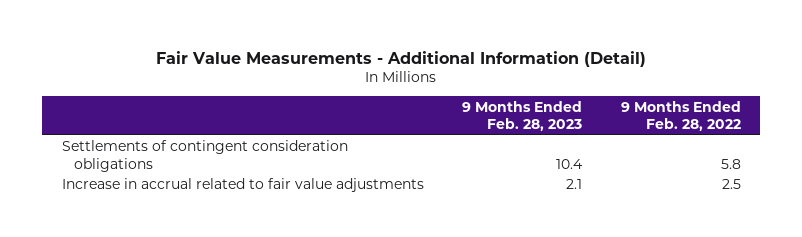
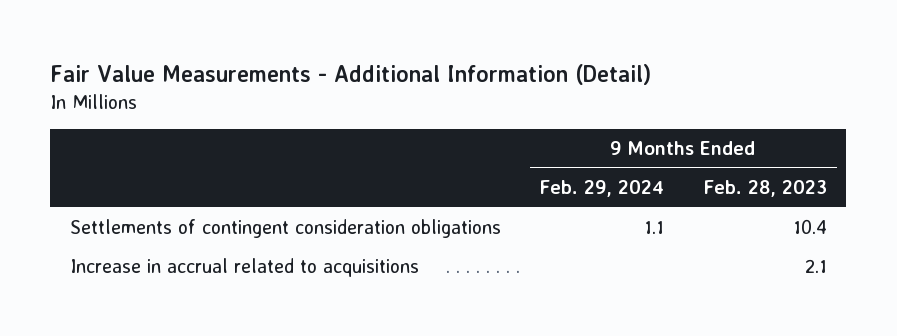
- | 9 Months Ended Feb. 28, 2023 | 9 Months Ended Feb. 28, 2022
+ | 9 Months Ended Feb. 29, 2024 | 9 Months Ended Feb. 28, 2023
- Increase in accrual related to fair value adjustments | 2.1 | 2.5
+ Increase in accrual related to acquisitions | | 2.1

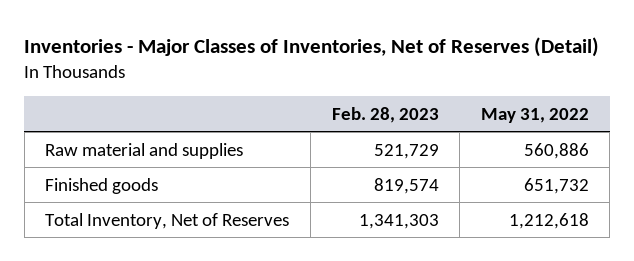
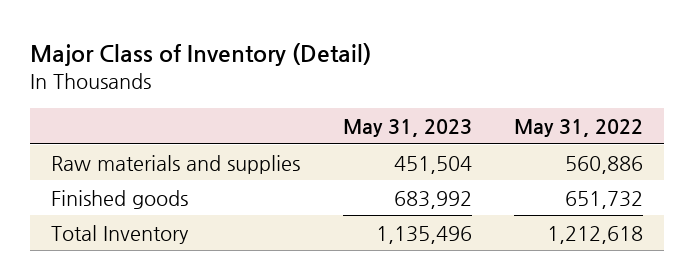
- Inventories - Major Classes of Inventories, Net of Reserves (Detail)
+ Major Class of Inventory (Detail)
- | Feb. 28, 2023 | May 31, 2022
+ | May 31, 2023 | May 31, 2022
- Raw material and supplies | 521,729 | 560,886
+ Raw materials and supplies | 451,504 | 560,886
- Total Inventory, Net of Reserves | 1,341,303 | 1,212,618
+ Total Inventory | 1,135,496 | 1,212,618

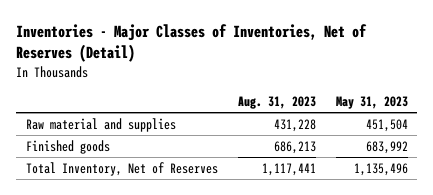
- Major Class of Inventory (Detail)
+ Inventories - Major Classes of Inventories, Net of Reserves (Detail)
- | May 31, 2023 | May 31, 2022
+ | Aug. 31, 2023 | May 31, 2023
- Raw materials and supplies | 451,504 | 560,886
+ Raw material and supplies | 431,228 | 451,504
- Total Inventory | 1,135,496 | 1,212,618
+ Total Inventory, Net of Reserves | 1,117,441 | 1,135,496

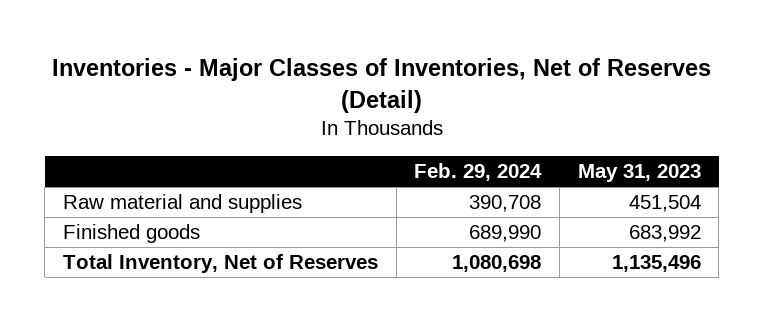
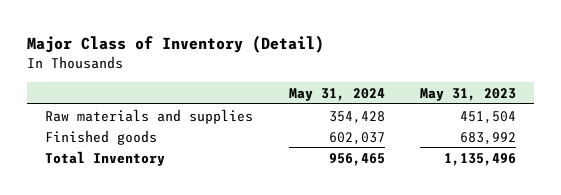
- Inventories - Major Classes of Inventories, Net of Reserves (Detail)
+ Major Class of Inventory (Detail)
- | Feb. 29, 2024 | May 31, 2023
+ | May 31, 2024 | May 31, 2023
- Raw material and supplies | 390,708 | 451,504
+ Raw materials and supplies | 354,428 | 451,504
- Total Inventory, Net of Reserves | 1,080,698 | 1,135,496
+ Total Inventory | 956,465 | 1,135,496

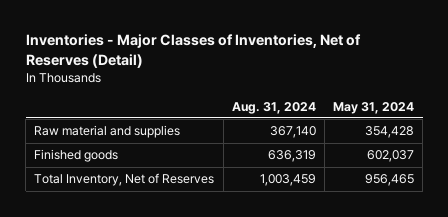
- Major Class of Inventory (Detail)
+ Inventories - Major Classes of Inventories, Net of Reserves (Detail)
- | May 31, 2024 | May 31, 2023
+ | Aug. 31, 2024 | May 31, 2024
- Raw materials and supplies | 354,428 | 451,504
+ Raw material and supplies | 367,140 | 354,428
- Total Inventory | 956,465 | 1,135,496
+ Total Inventory, Net of Reserves | 1,003,459 | 956,465

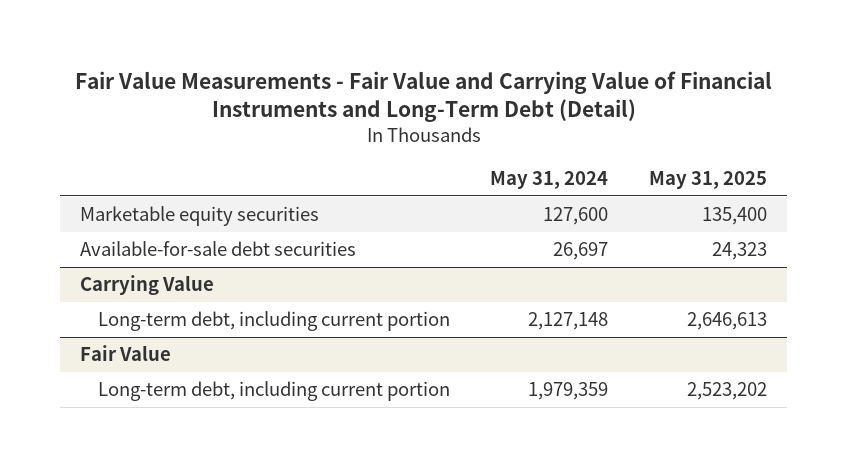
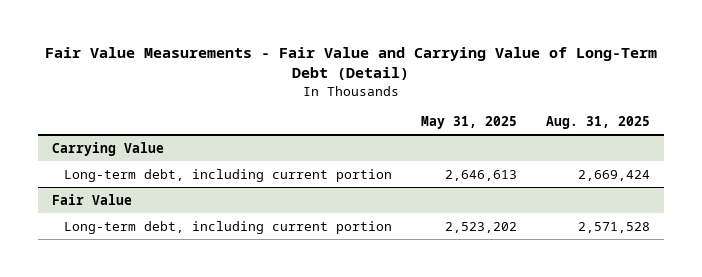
- Fair Value Measurements - Fair Value and Carrying Value of Financial Instruments and Long-Term Debt (Detail)
+ Fair Value Measurements - Fair Value and Carrying Value of Long-Term Debt (Detail)
- | May 31, 2024 | May 31, 2025
+ | May 31, 2025 | Aug. 31, 2025
- Marketable equity securities | 127,600 | 135,400
- Available-for-sale debt securities | 26,697 | 24,323

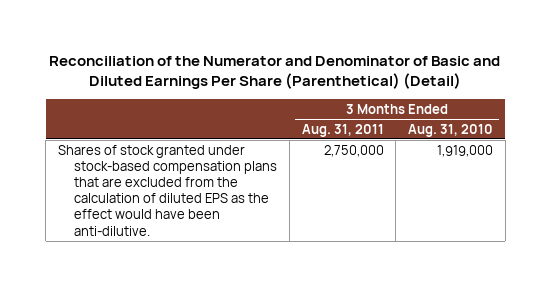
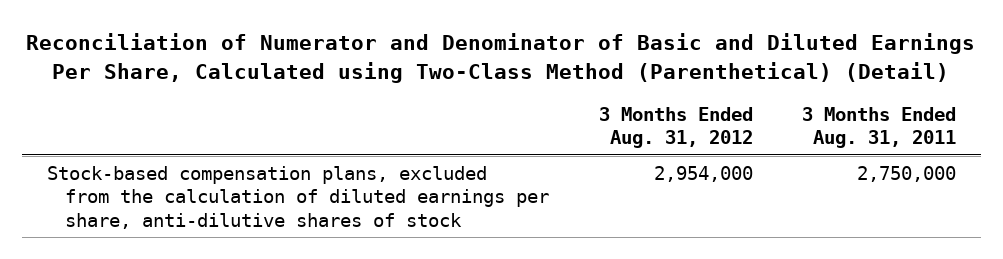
- Reconciliation of the Numerator and Denominator of Basic and Diluted Earnings Per Share (Parenthetical) (Detail)
+ Reconciliation of Numerator and Denominator of Basic and Diluted Earnings Per Share, Calculated using Two-Class Method (Parenthetical) (Detail)
- | 3 Months Ended Aug. 31, 2011 | 3 Months Ended Aug. 31, 2010
+ | 3 Months Ended Aug. 31, 2012 | 3 Months Ended Aug. 31, 2011
- Shares of stock granted under stock-based compensation plans that are excluded from the calculation of diluted EPS as the effect would have been anti-dilutive. | 2,750,000 | 1,919,000
+ Stock-based compensation plans, excluded from the calculation of diluted earnings per share, anti-dilutive shares of stock | 2,954,000 | 2,750,000

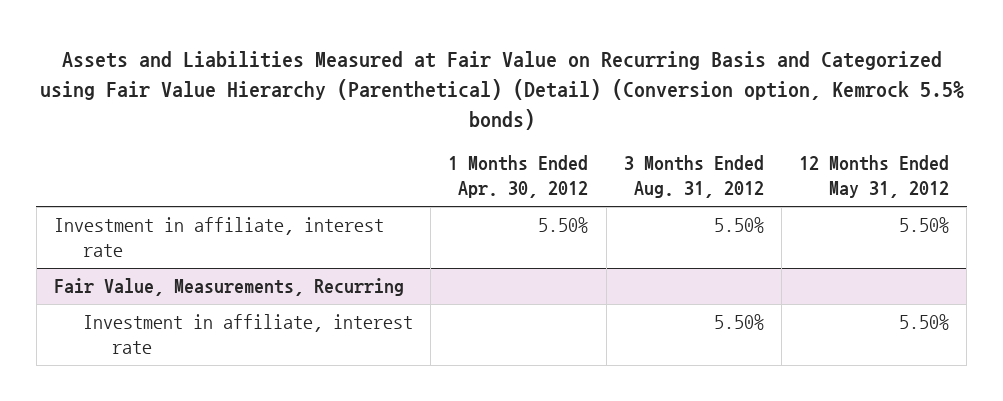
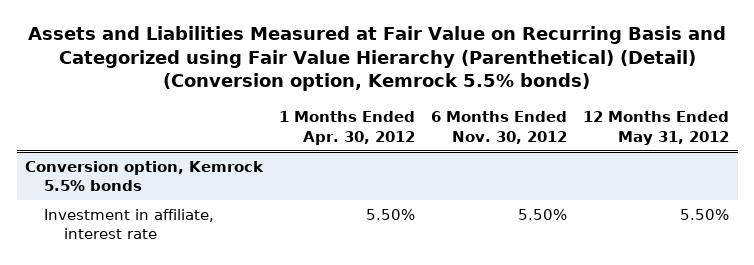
- | 1 Months Ended Apr. 30, 2012 | 3 Months Ended Aug. 31, 2012 | 12 Months Ended May 31, 2012
+ | 1 Months Ended Apr. 30, 2012 | 6 Months Ended Nov. 30, 2012 | 12 Months Ended May 31, 2012
+ Conversion option, Kemrock 5.5% bonds
- Fair Value, Measurements, Recurring
- Investment in affiliate, interest rate | | 5.50% | 5.50%

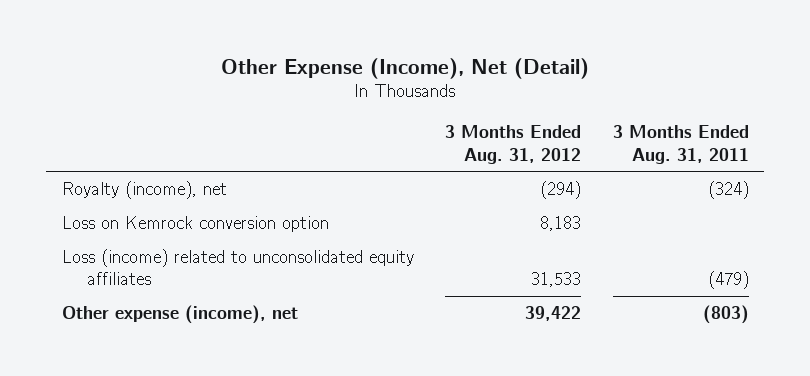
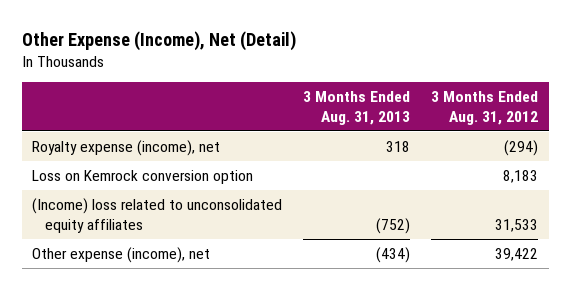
- | 3 Months Ended Aug. 31, 2012 | 3 Months Ended Aug. 31, 2011
+ | 3 Months Ended Aug. 31, 2013 | 3 Months Ended Aug. 31, 2012
- Royalty (income), net | (294) | (324)
+ Royalty expense (income), net | 318 | (294)
- Loss (income) related to unconsolidated equity affiliates | 31,533 | (479)
+ (Income) loss related to unconsolidated equity affiliates | (752) | 31,533

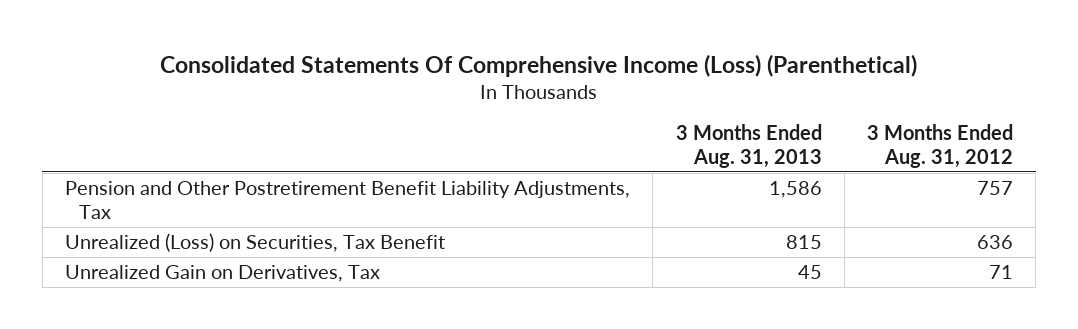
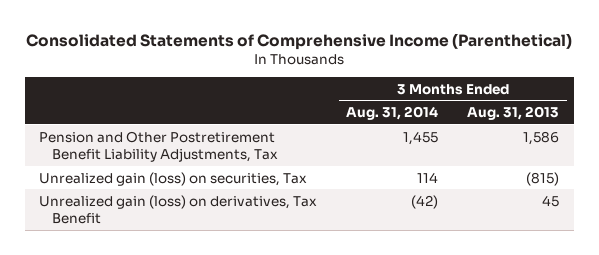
- Consolidated Statements Of Comprehensive Income (Loss) (Parenthetical)
+ Consolidated Statements of Comprehensive Income (Parenthetical)
- | 3 Months Ended Aug. 31, 2013 | 3 Months Ended Aug. 31, 2012
+ | 3 Months Ended Aug. 31, 2014 | 3 Months Ended Aug. 31, 2013
- Unrealized (Loss) on Securities, Tax Benefit | 815 | 636
- Unrealized Gain on Derivatives, Tax | 45 | 71
+ Unrealized gain (loss) on securities, Tax | 114 | (815)
+ Unrealized gain (loss) on derivatives, Tax Benefit | (42) | 45

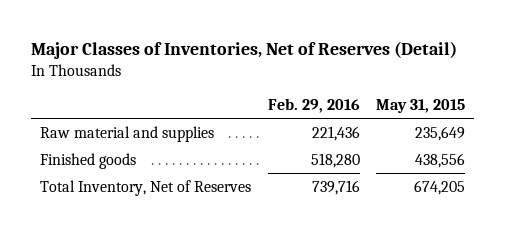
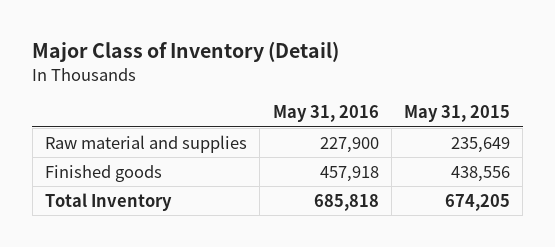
- Major Classes of Inventories, Net of Reserves (Detail)
+ Major Class of Inventory (Detail)
- | Feb. 29, 2016 | May 31, 2015
+ | May 31, 2016 | May 31, 2015
- Total Inventory, Net of Reserves | 739,716 | 674,205
+ Total Inventory | 685,818 | 674,205

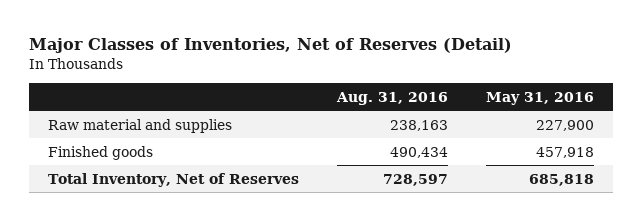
- Major Class of Inventory (Detail)
+ Major Classes of Inventories, Net of Reserves (Detail)
- | May 31, 2016 | May 31, 2015
+ | Aug. 31, 2016 | May 31, 2016
- Total Inventory | 685,818 | 674,205
+ Total Inventory, Net of Reserves | 728,597 | 685,818

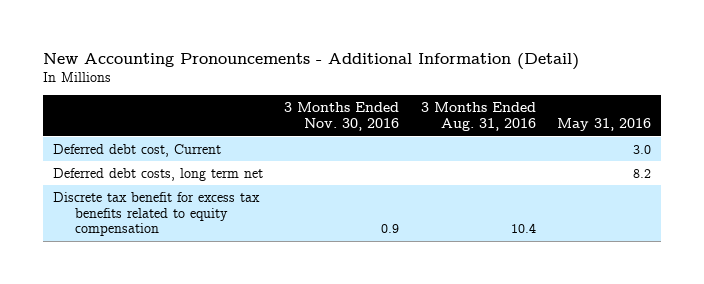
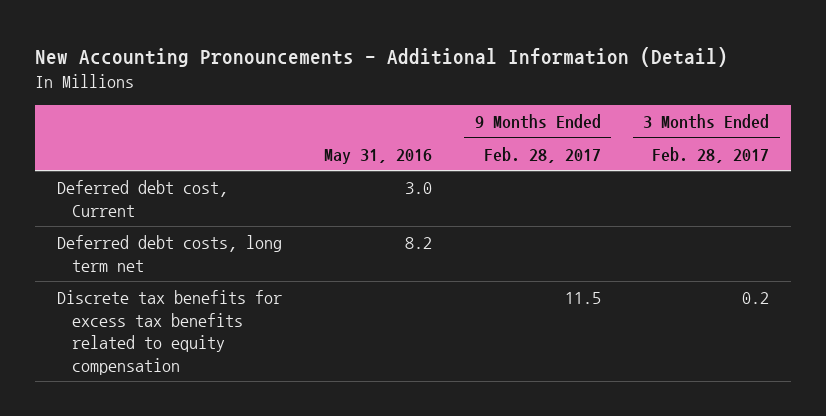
- | 3 Months Ended Nov. 30, 2016 | 3 Months Ended Aug. 31, 2016 | May 31, 2016
+ | May 31, 2016 | 9 Months Ended Feb. 28, 2017 | 3 Months Ended Feb. 28, 2017
- Discrete tax benefit for excess tax benefits related to equity compensation | 0.9 | 10.4 |
+ Discrete tax benefits for excess tax benefits related to equity compensation | | 11.5 | 0.2

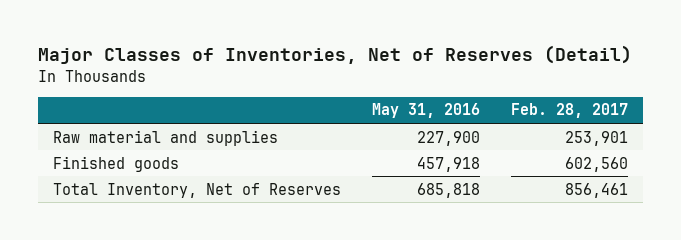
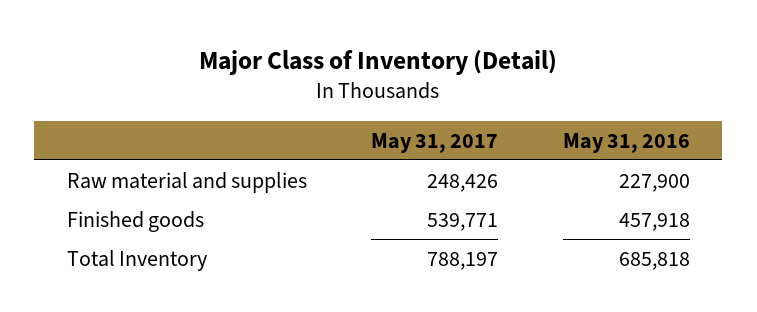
- Major Classes of Inventories, Net of Reserves (Detail)
+ Major Class of Inventory (Detail)
- | May 31, 2016 | Feb. 28, 2017
+ | May 31, 2017 | May 31, 2016
- Total Inventory, Net of Reserves | 685,818 | 856,461
+ Total Inventory | 788,197 | 685,818

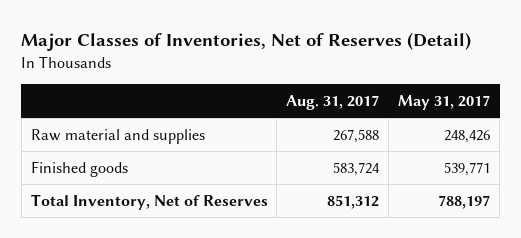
- Major Class of Inventory (Detail)
+ Major Classes of Inventories, Net of Reserves (Detail)
- | May 31, 2017 | May 31, 2016
+ | Aug. 31, 2017 | May 31, 2017
- Total Inventory | 788,197 | 685,818
+ Total Inventory, Net of Reserves | 851,312 | 788,197

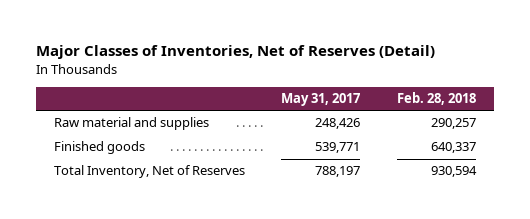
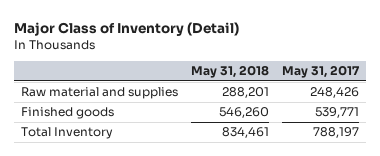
- Major Classes of Inventories, Net of Reserves (Detail)
+ Major Class of Inventory (Detail)
- | May 31, 2017 | Feb. 28, 2018
+ | May 31, 2018 | May 31, 2017
- Total Inventory, Net of Reserves | 788,197 | 930,594
+ Total Inventory | 834,461 | 788,197

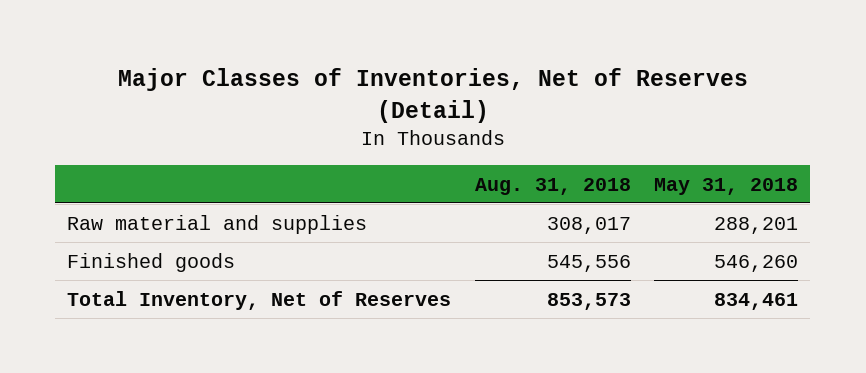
- Major Class of Inventory (Detail)
+ Major Classes of Inventories, Net of Reserves (Detail)
- | May 31, 2018 | May 31, 2017
+ | Aug. 31, 2018 | May 31, 2018
- Total Inventory | 834,461 | 788,197
+ Total Inventory, Net of Reserves | 853,573 | 834,461

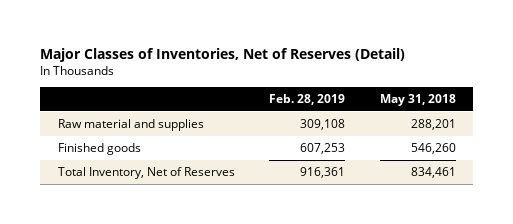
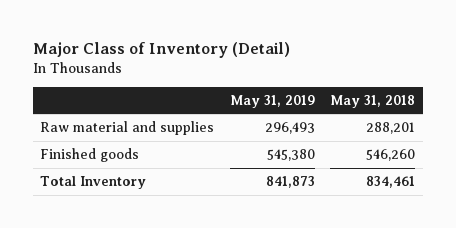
- Major Classes of Inventories, Net of Reserves (Detail)
+ Major Class of Inventory (Detail)
- | Feb. 28, 2019 | May 31, 2018
+ | May 31, 2019 | May 31, 2018
- Total Inventory, Net of Reserves | 916,361 | 834,461
+ Total Inventory | 841,873 | 834,461

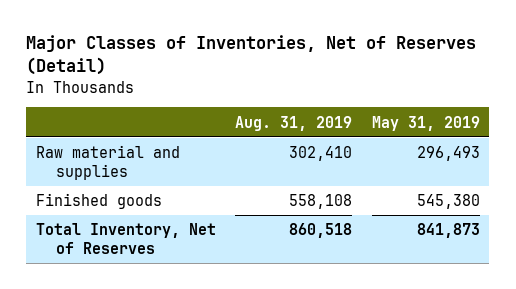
- Major Class of Inventory (Detail)
+ Major Classes of Inventories, Net of Reserves (Detail)
- | May 31, 2019 | May 31, 2018
+ | Aug. 31, 2019 | May 31, 2019
- Total Inventory | 841,873 | 834,461
+ Total Inventory, Net of Reserves | 860,518 | 841,873

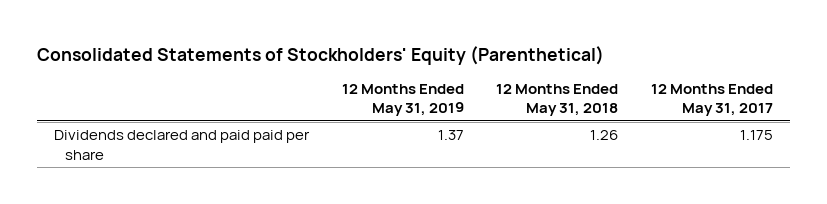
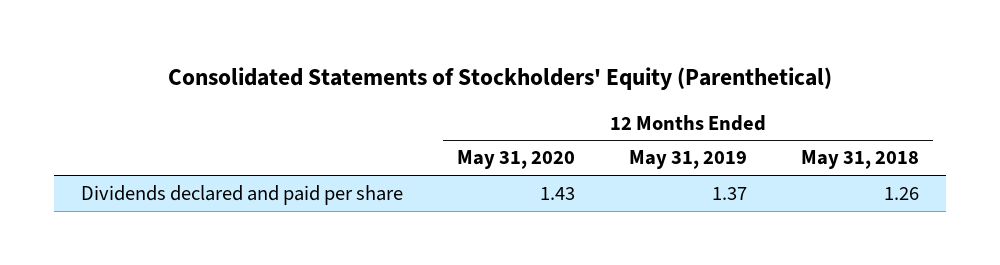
- | 12 Months Ended May 31, 2019 | 12 Months Ended May 31, 2018 | 12 Months Ended May 31, 2017
+ | 12 Months Ended May 31, 2020 | 12 Months Ended May 31, 2019 | 12 Months Ended May 31, 2018
- Dividends declared and paid paid per share | 1.37 | 1.26 | 1.175
+ Dividends declared and paid per share | 1.43 | 1.37 | 1.26

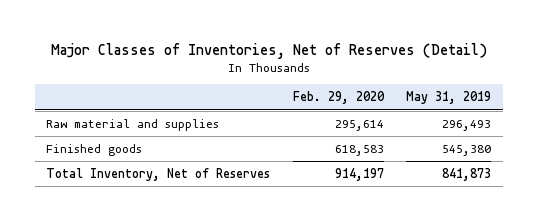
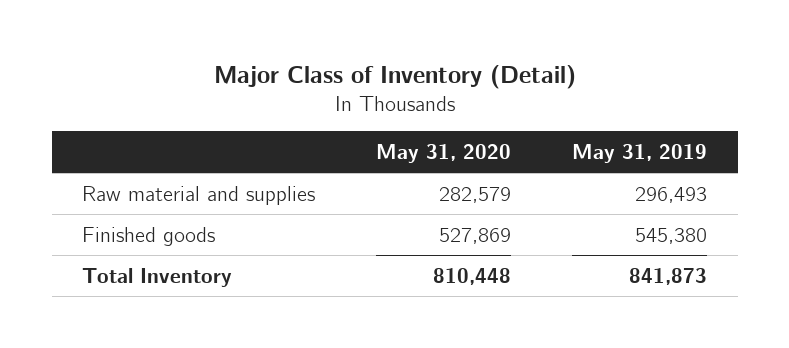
- Major Classes of Inventories, Net of Reserves (Detail)
+ Major Class of Inventory (Detail)
- | Feb. 29, 2020 | May 31, 2019
+ | May 31, 2020 | May 31, 2019
- Total Inventory, Net of Reserves | 914,197 | 841,873
+ Total Inventory | 810,448 | 841,873

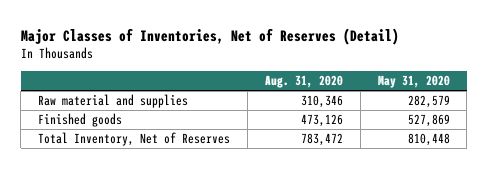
- Major Class of Inventory (Detail)
+ Major Classes of Inventories, Net of Reserves (Detail)
- | May 31, 2020 | May 31, 2019
+ | Aug. 31, 2020 | May 31, 2020
- Total Inventory | 810,448 | 841,873
+ Total Inventory, Net of Reserves | 783,472 | 810,448

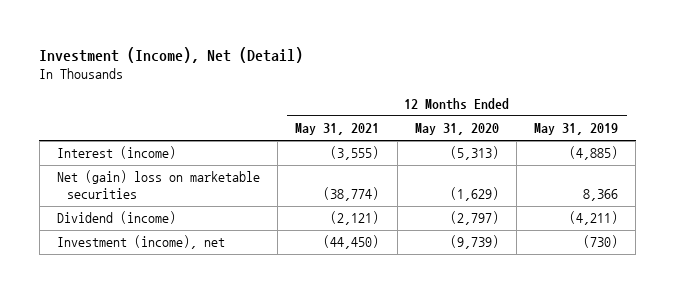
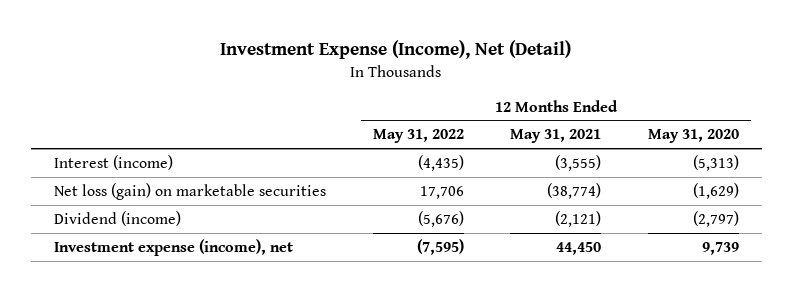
- Investment (Income), Net (Detail)
+ Investment Expense (Income), Net (Detail)
- | 12 Months Ended May 31, 2021 | 12 Months Ended May 31, 2020 | 12 Months Ended May 31, 2019
+ | 12 Months Ended May 31, 2022 | 12 Months Ended May 31, 2021 | 12 Months Ended May 31, 2020
- Net (gain) loss on marketable securities | (38,774) | (1,629) | 8,366
+ Net loss (gain) on marketable securities | 17,706 | (38,774) | (1,629)
- Investment (income), net | (44,450) | (9,739) | (730)
+ Investment expense (income), net | (7,595) | 44,450 | 9,739

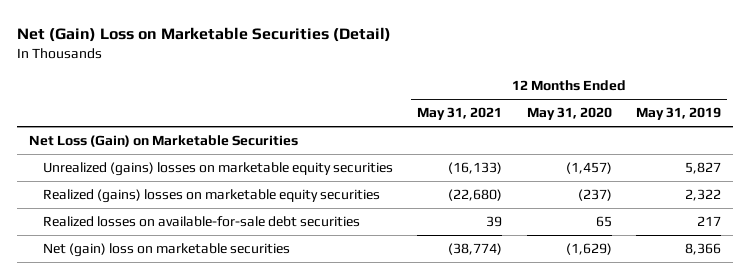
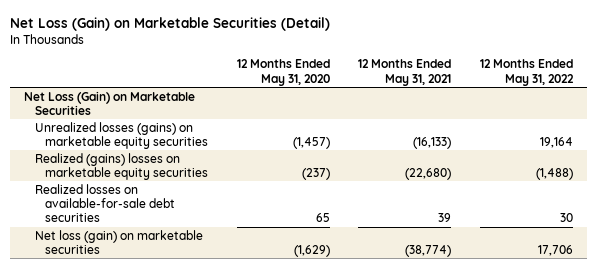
- Net (Gain) Loss on Marketable Securities (Detail)
+ Net Loss (Gain) on Marketable Securities (Detail)
- | 12 Months Ended May 31, 2021 | 12 Months Ended May 31, 2020 | 12 Months Ended May 31, 2019
+ | 12 Months Ended May 31, 2020 | 12 Months Ended May 31, 2021 | 12 Months Ended May 31, 2022
- Unrealized (gains) losses on marketable equity securities | (16,133) | (1,457) | 5,827
+ Unrealized losses (gains) on marketable equity securities | (1,457) | (16,133) | 19,164
- Net (gain) loss on marketable securities | (38,774) | (1,629) | 8,366
+ Net loss (gain) on marketable securities | (1,629) | (38,774) | 17,706

